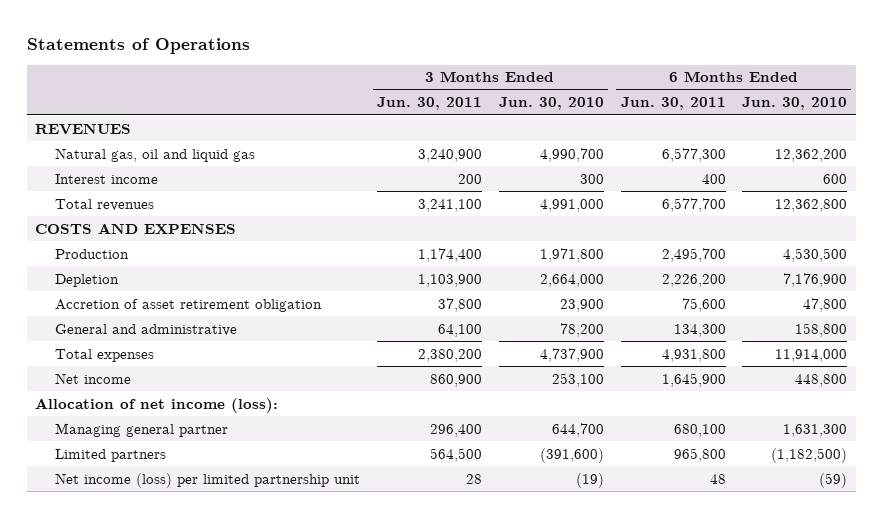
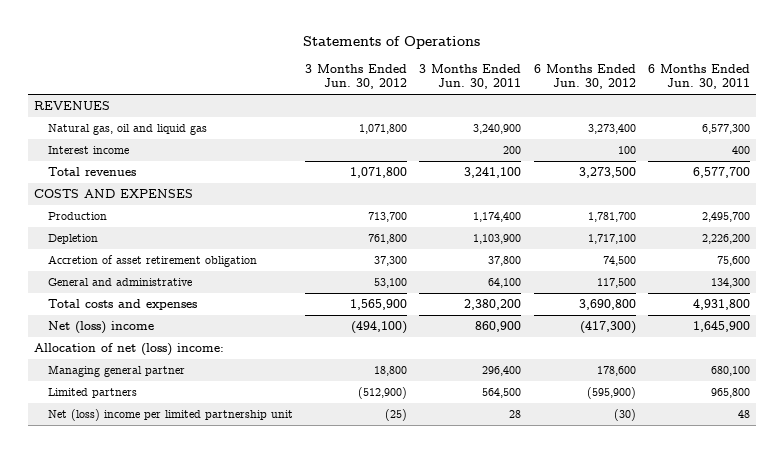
- | 3 Months Ended Jun. 30, 2011 | 3 Months Ended Jun. 30, 2010 | 6 Months Ended Jun. 30, 2011 | 6 Months Ended Jun. 30, 2010
+ | 3 Months Ended Jun. 30, 2012 | 3 Months Ended Jun. 30, 2011 | 6 Months Ended Jun. 30, 2012 | 6 Months Ended Jun. 30, 2011
- Total expenses | 2,380,200 | 4,737,900 | 4,931,800 | 11,914,000
- Net income | 860,900 | 253,100 | 1,645,900 | 448,800
- Allocation of net income (loss):
+ Total costs and expenses | 1,565,900 | 2,380,200 | 3,690,800 | 4,931,800
+ Net (loss) income | (494,100) | 860,900 | (417,300) | 1,645,900
+ Allocation of net (loss) income:
- Net income (loss) per limited partnership unit | 28 | (19) | 48 | (59)
+ Net (loss) income per limited partnership unit | (25) | 28 | (30) | 48

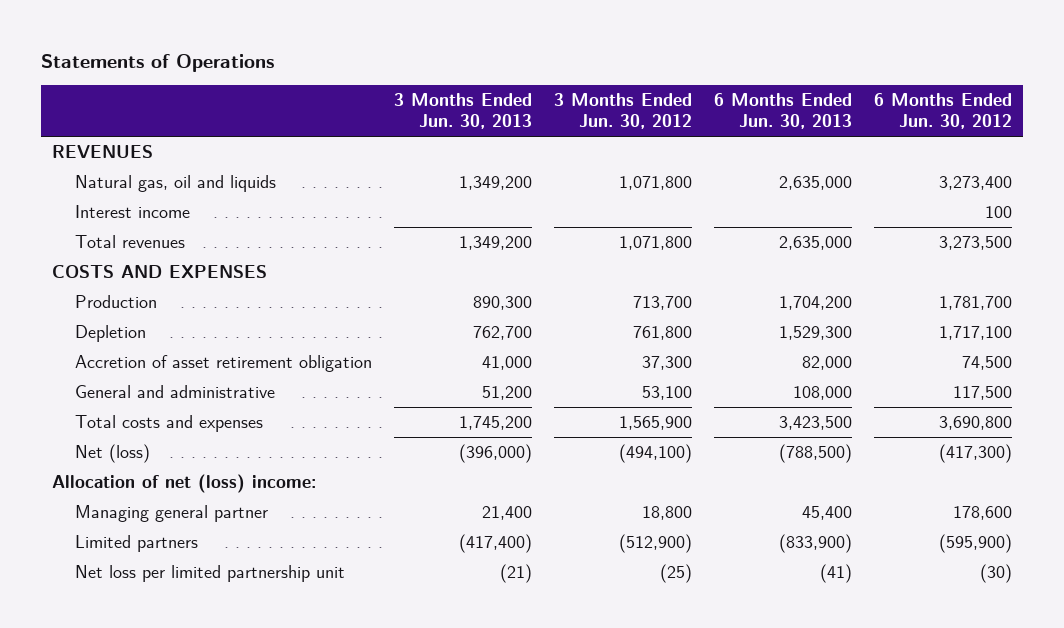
- | 3 Months Ended Jun. 30, 2012 | 3 Months Ended Jun. 30, 2011 | 6 Months Ended Jun. 30, 2012 | 6 Months Ended Jun. 30, 2011
+ | 3 Months Ended Jun. 30, 2013 | 3 Months Ended Jun. 30, 2012 | 6 Months Ended Jun. 30, 2013 | 6 Months Ended Jun. 30, 2012
- Natural gas, oil and liquid gas | 1,071,800 | 3,240,900 | 3,273,400 | 6,577,300
+ Natural gas, oil and liquids | 1,349,200 | 1,071,800 | 2,635,000 | 3,273,400
- Net (loss) income | (494,100) | 860,900 | (417,300) | 1,645,900
+ Net (loss) | (396,000) | (494,100) | (788,500) | (417,300)
- Net (loss) income per limited partnership unit | (25) | 28 | (30) | 48
+ Net loss per limited partnership unit | (21) | (25) | (41) | (30)

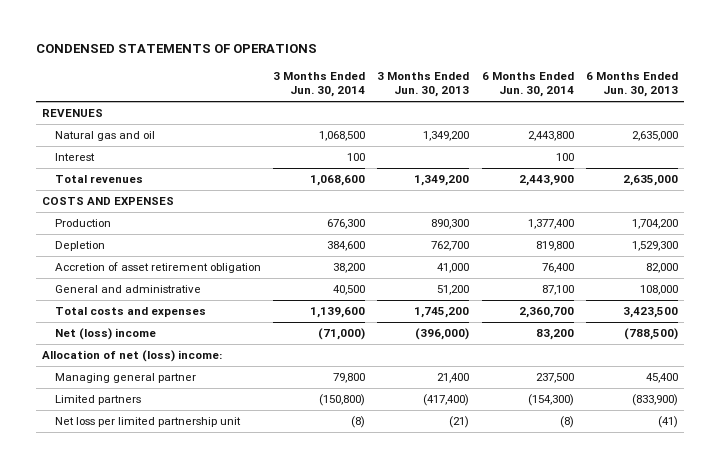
- Statements of Operations
+ CONDENSED STATEMENTS OF OPERATIONS
- | 3 Months Ended Jun. 30, 2013 | 3 Months Ended Jun. 30, 2012 | 6 Months Ended Jun. 30, 2013 | 6 Months Ended Jun. 30, 2012
+ | 3 Months Ended Jun. 30, 2014 | 3 Months Ended Jun. 30, 2013 | 6 Months Ended Jun. 30, 2014 | 6 Months Ended Jun. 30, 2013
- Natural gas, oil and liquids | 1,349,200 | 1,071,800 | 2,635,000 | 3,273,400
- Interest income | | | | 100
+ Natural gas and oil | 1,068,500 | 1,349,200 | 2,443,800 | 2,635,000
+ Interest | 100 | | 100 |
- Net (loss) | (396,000) | (494,100) | (788,500) | (417,300)
+ Net (loss) income | (71,000) | (396,000) | 83,200 | (788,500)

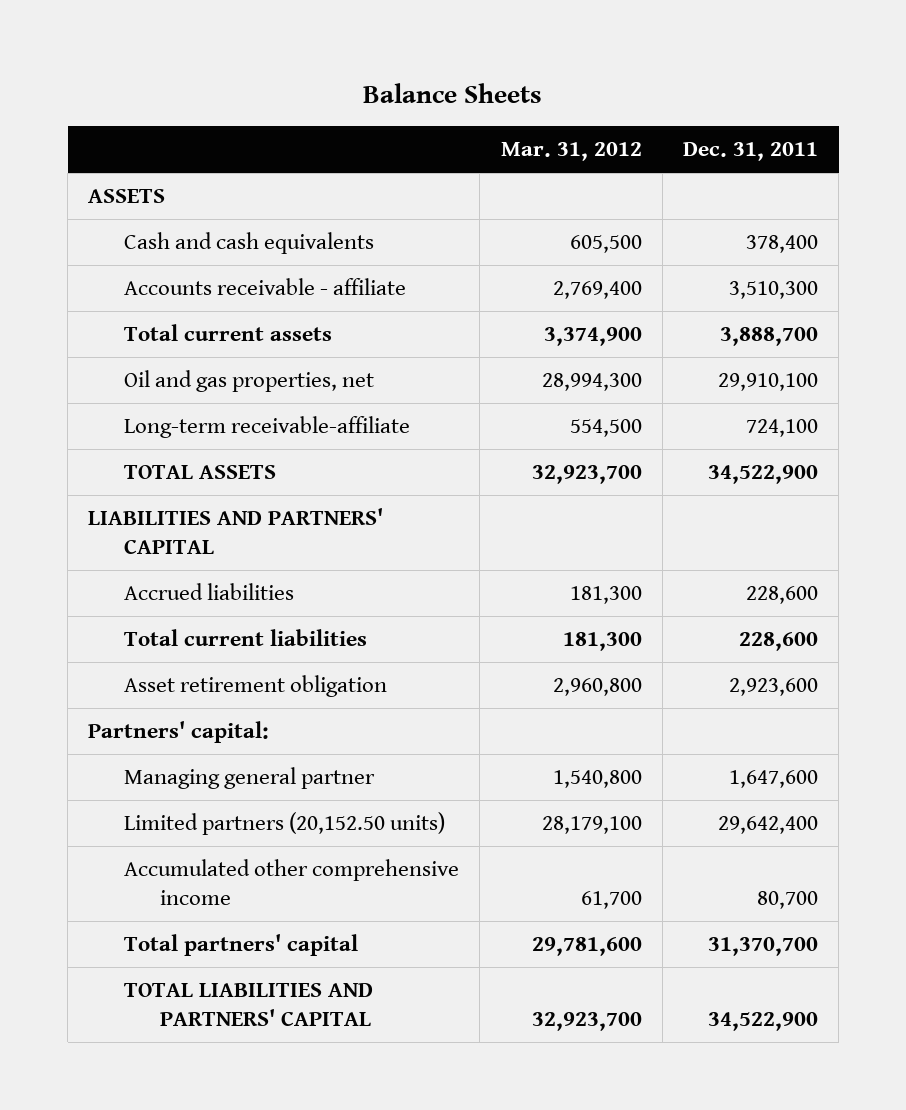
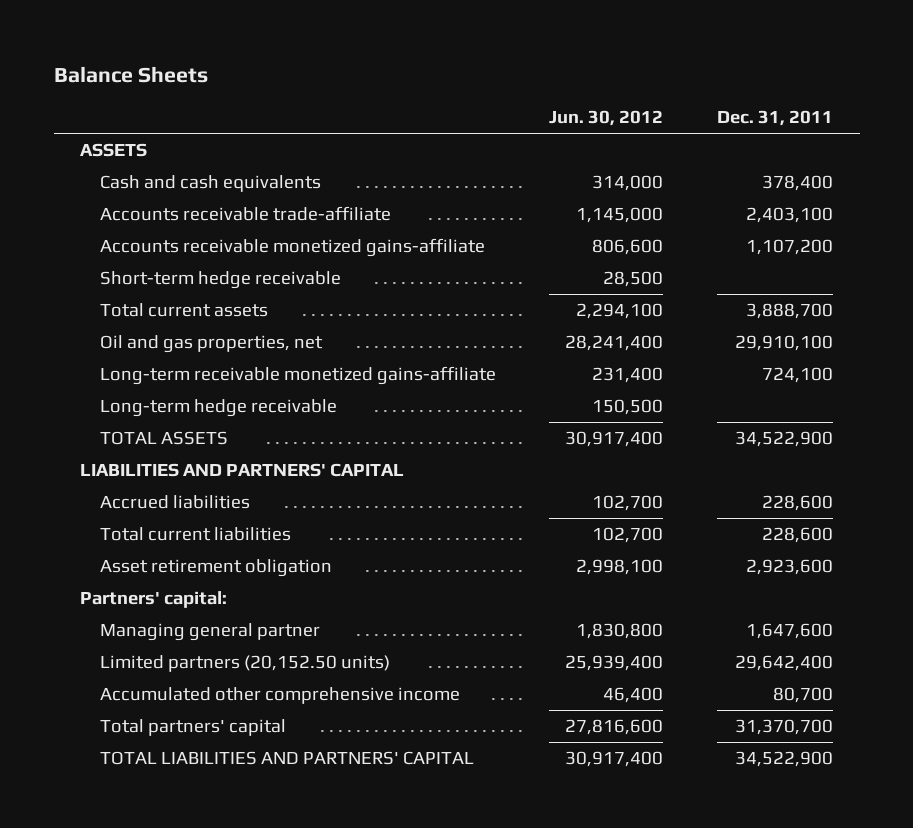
- | Mar. 31, 2012 | Dec. 31, 2011
+ | Jun. 30, 2012 | Dec. 31, 2011
- Accounts receivable - affiliate | 2,769,400 | 3,510,300
+ Accounts receivable trade-affiliate | 1,145,000 | 2,403,100
+ Accounts receivable monetized gains-affiliate | 806,600 | 1,107,200
+ Short-term hedge receivable | 28,500 |
- Long-term receivable-affiliate | 554,500 | 724,100
+ Long-term receivable monetized gains-affiliate | 231,400 | 724,100
+ Long-term hedge receivable | 150,500 |

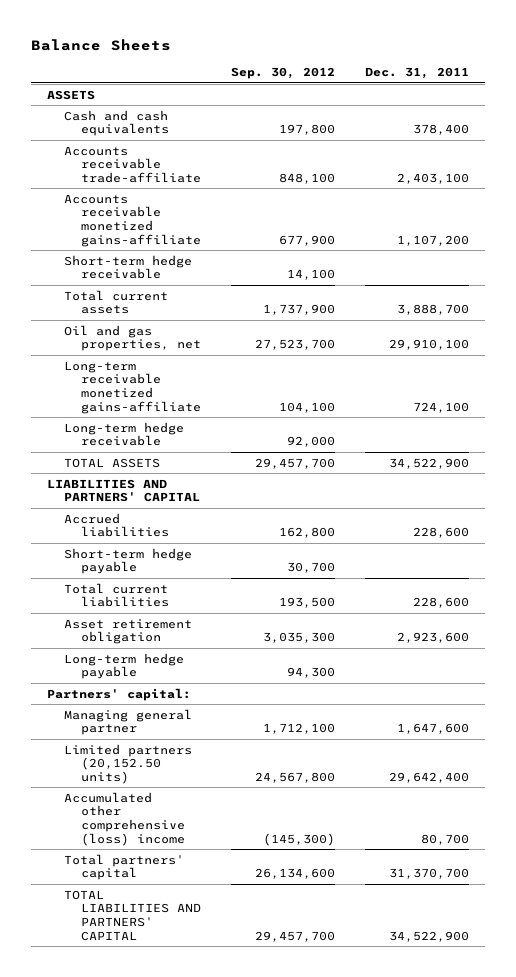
- | Jun. 30, 2012 | Dec. 31, 2011
+ | Sep. 30, 2012 | Dec. 31, 2011
+ Short-term hedge payable | 30,700 |
+ Long-term hedge payable | 94,300 |
- Accumulated other comprehensive income | 46,400 | 80,700
+ Accumulated other comprehensive (loss) income | (145,300) | 80,700

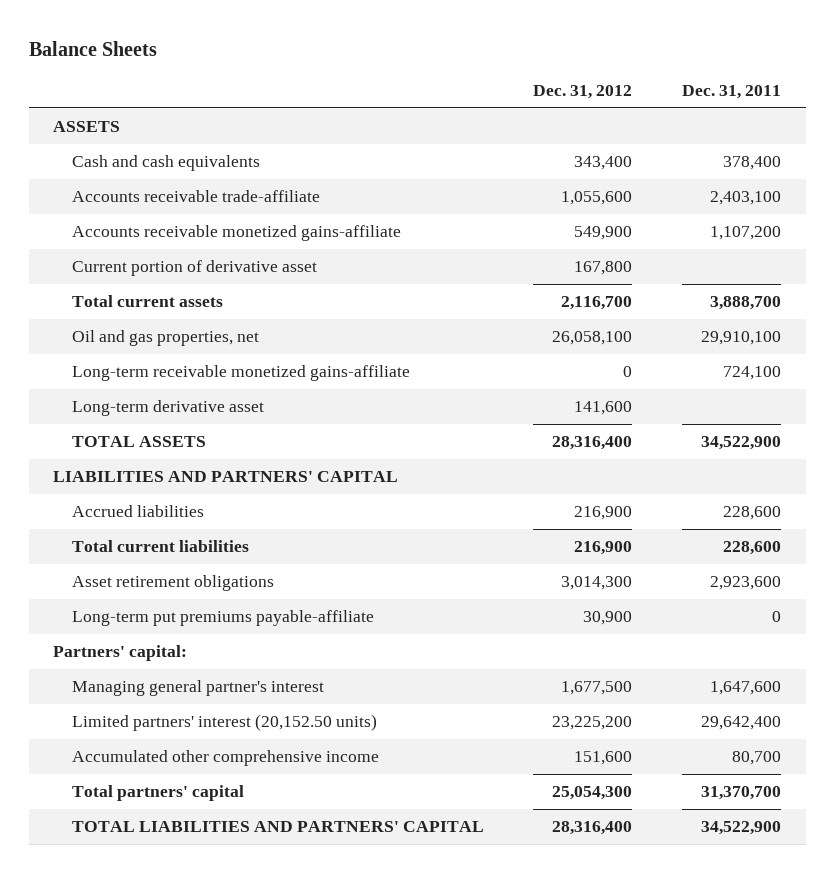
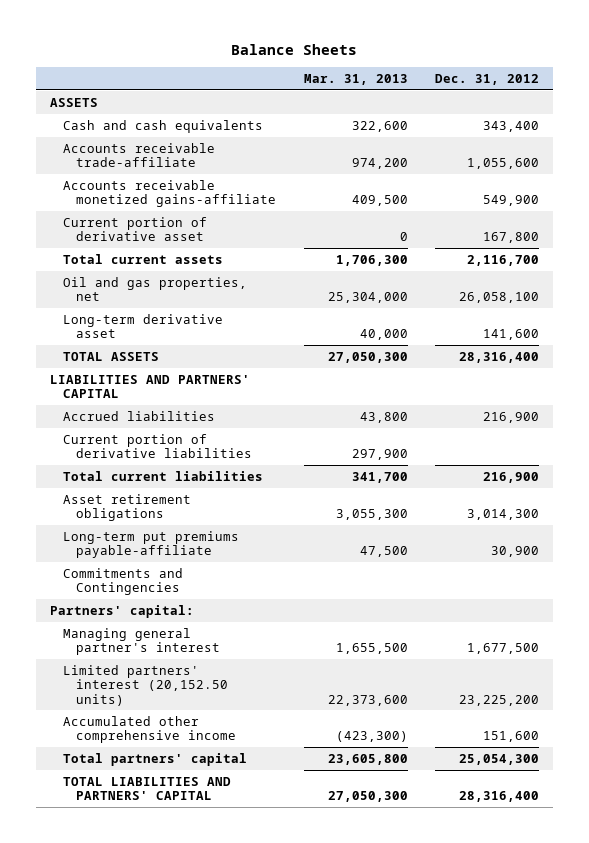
- | Dec. 31, 2012 | Dec. 31, 2011
+ | Mar. 31, 2013 | Dec. 31, 2012
- Long-term receivable monetized gains-affiliate | 0 | 724,100
+ Current portion of derivative liabilities | 297,900 |
+ Commitments and Contingencies

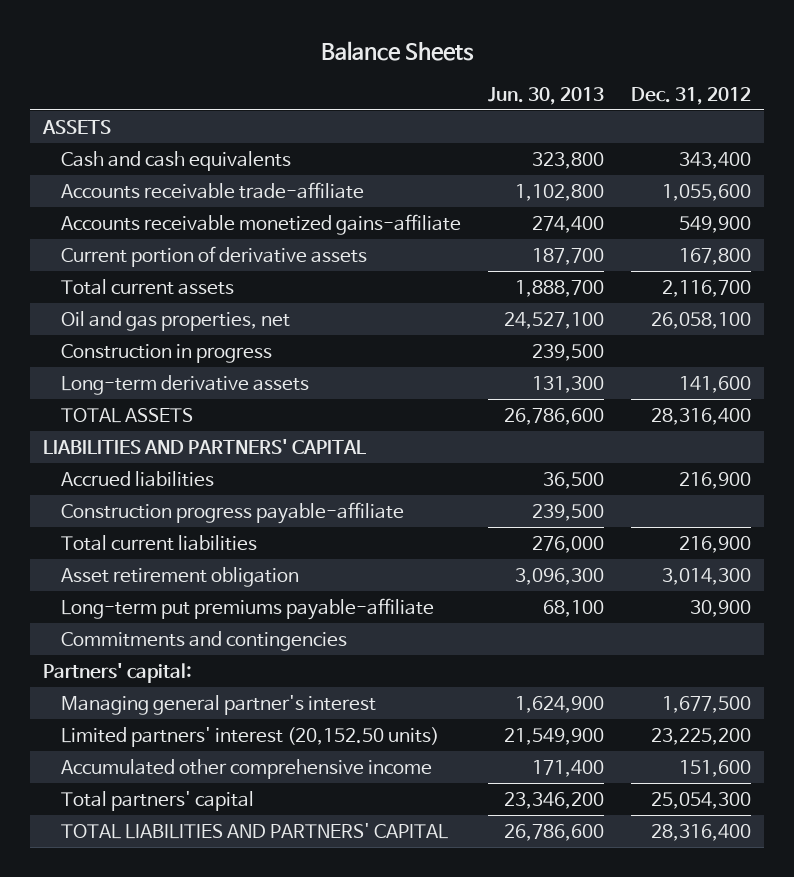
- | Mar. 31, 2013 | Dec. 31, 2012
+ | Jun. 30, 2013 | Dec. 31, 2012
- Current portion of derivative asset | 0 | 167,800
+ Current portion of derivative assets | 187,700 | 167,800
- Long-term derivative asset | 40,000 | 141,600
+ Construction in progress | 239,500 |
+ Long-term derivative assets | 131,300 | 141,600
- Current portion of derivative liabilities | 297,900 |
+ Construction progress payable-affiliate | 239,500 |
- Asset retirement obligations | 3,055,300 | 3,014,300
+ Asset retirement obligation | 3,096,300 | 3,014,300
- Commitments and Contingencies
+ Commitments and contingencies

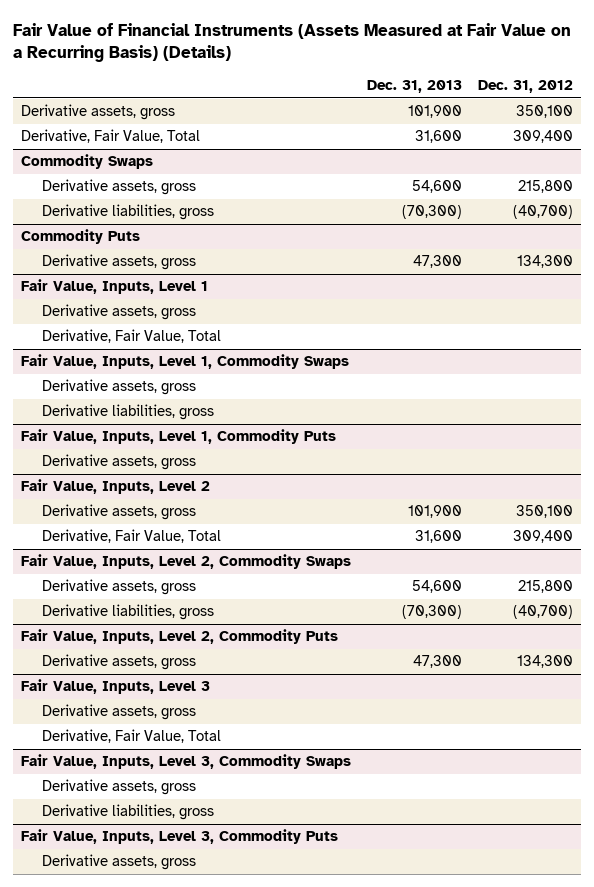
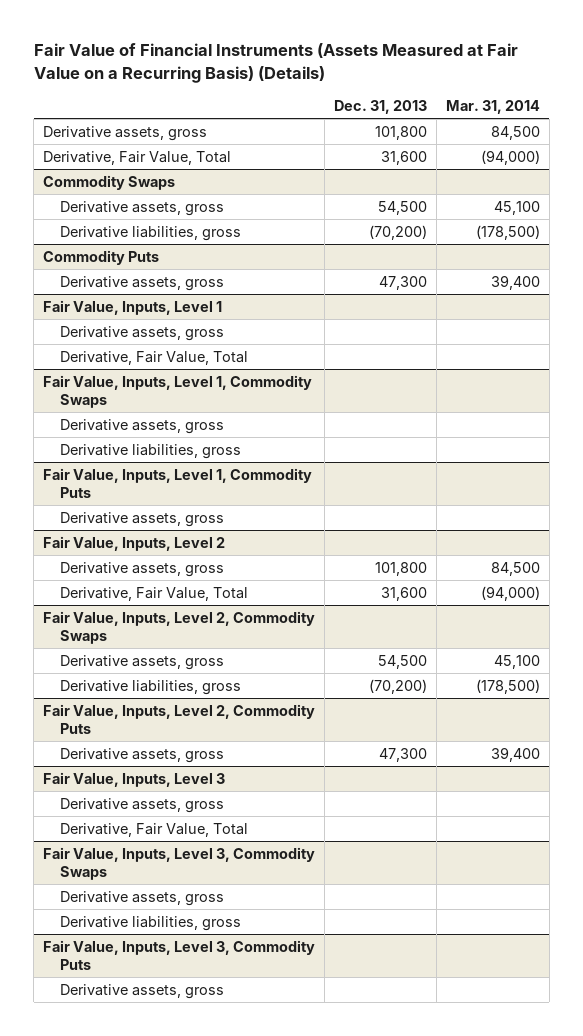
- | Dec. 31, 2013 | Dec. 31, 2012
+ | Dec. 31, 2013 | Mar. 31, 2014
- Derivative assets, gross | 101,900 | 350,100
+ Derivative assets, gross | 101,800 | 84,500
@ Commodity Swaps
- Derivative assets, gross | 54,600 | 215,800
- Derivative liabilities, gross | (70,300) | (40,700)
+ Derivative assets, gross | 54,500 | 45,100
+ Derivative liabilities, gross | (70,200) | (178,500)
@ Fair Value, Inputs, Level 2
- Derivative assets, gross | 101,900 | 350,100
+ Derivative assets, gross | 101,800 | 84,500
@ Fair Value, Inputs, Level 2, Commodity Swaps
- Derivative assets, gross | 54,600 | 215,800
- Derivative liabilities, gross | (70,300) | (40,700)
+ Derivative assets, gross | 54,500 | 45,100
+ Derivative liabilities, gross | (70,200) | (178,500)

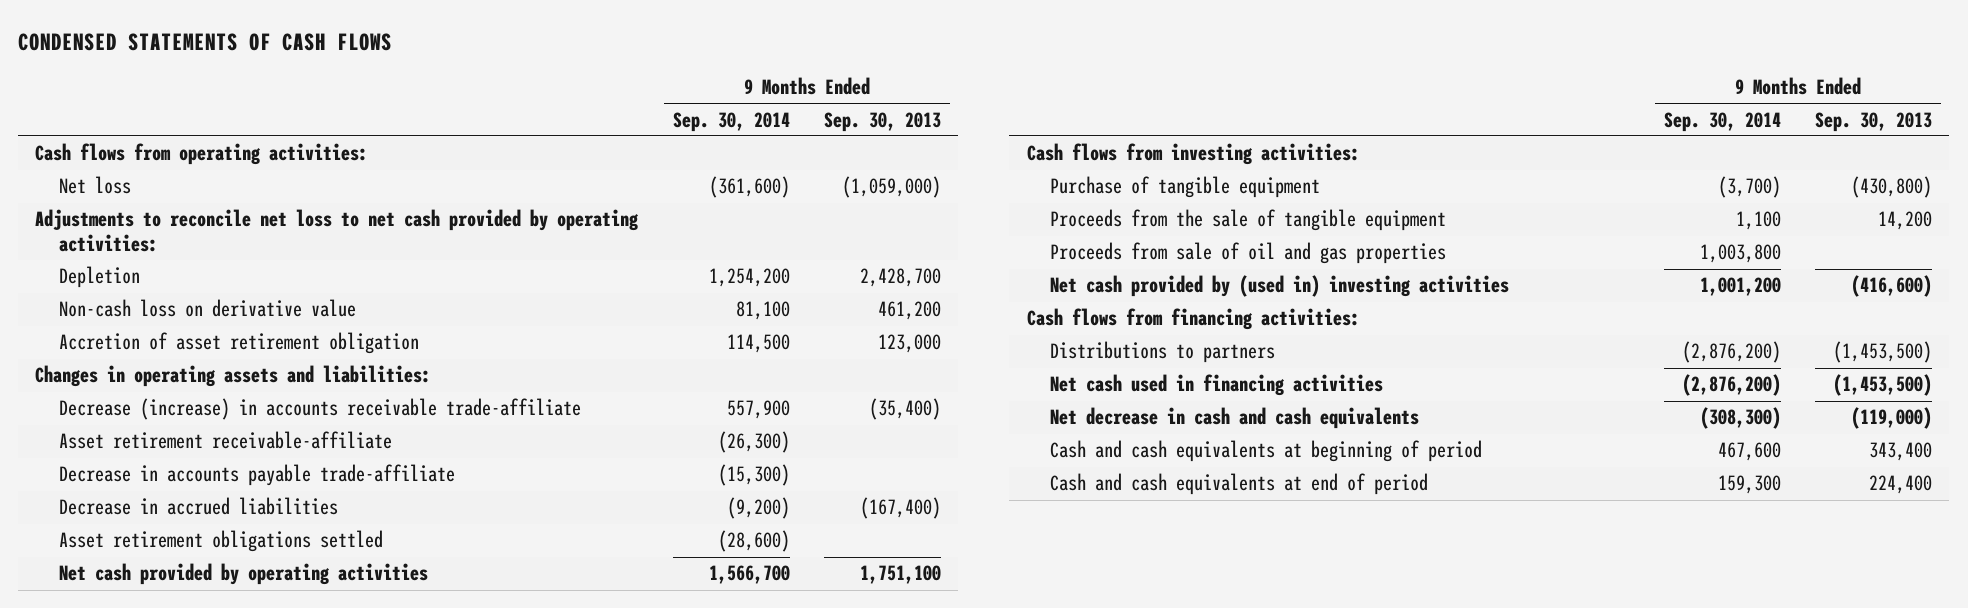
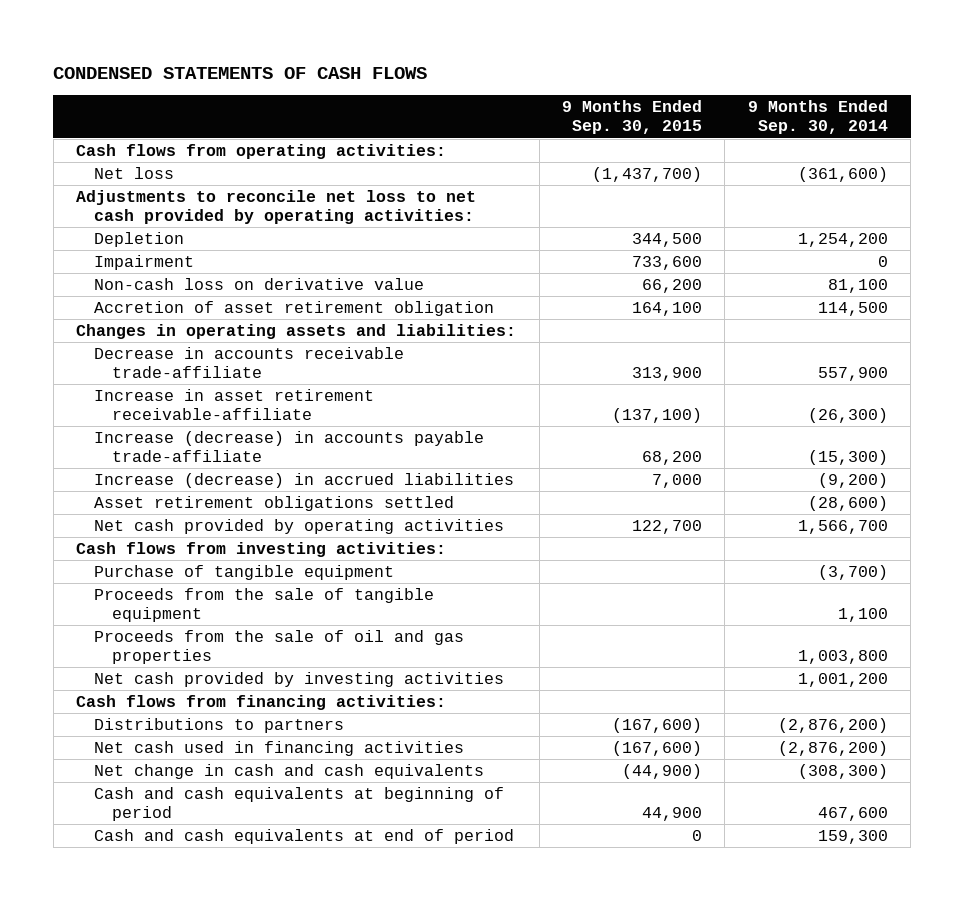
- | 9 Months Ended Sep. 30, 2014 | 9 Months Ended Sep. 30, 2013
+ | 9 Months Ended Sep. 30, 2015 | 9 Months Ended Sep. 30, 2014
+ Impairment | 733,600 | 0
- Decrease (increase) in accounts receivable trade-affiliate | 557,900 | (35,400)
- Asset retirement receivable-affiliate | (26,300) |
- Decrease in accounts payable trade-affiliate | (15,300) |
- Decrease in accrued liabilities | (9,200) | (167,400)
+ Decrease in accounts receivable trade-affiliate | 313,900 | 557,900
+ Increase in asset retirement receivable-affiliate | (137,100) | (26,300)
+ Increase (decrease) in accounts payable trade-affiliate | 68,200 | (15,300)
+ Increase (decrease) in accrued liabilities | 7,000 | (9,200)
- Proceeds from sale of oil and gas properties | 1,003,800 |
- Net cash provided by (used in) investing activities | 1,001,200 | (416,600)
+ Proceeds from the sale of oil and gas properties | | 1,003,800
+ Net cash provided by investing activities | | 1,001,200
- Net decrease in cash and cash equivalents | (308,300) | (119,000)
+ Net change in cash and cash equivalents | (44,900) | (308,300)

